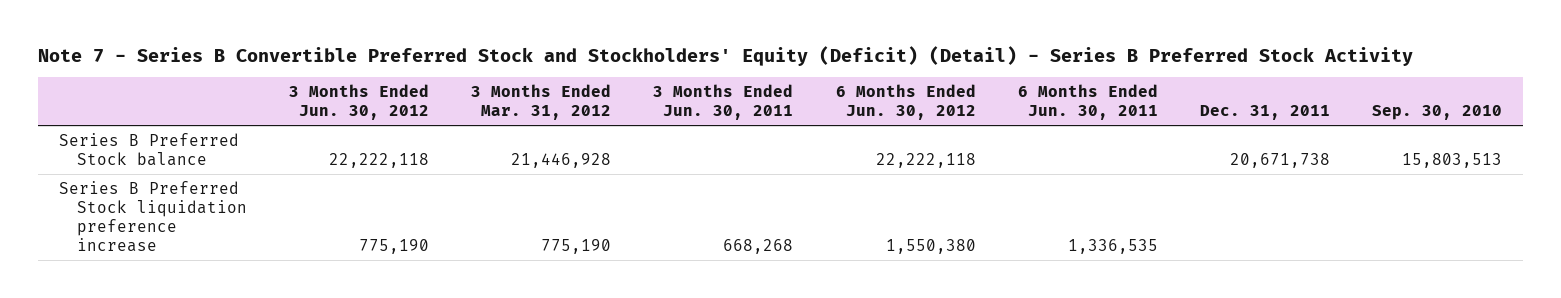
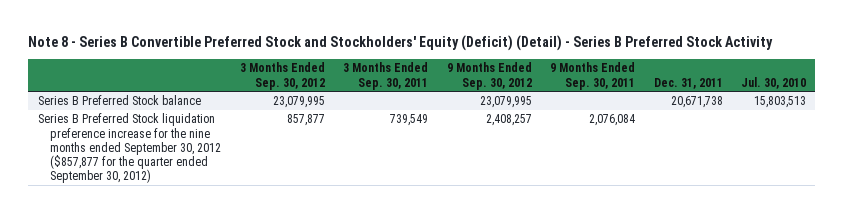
- Note 7 - Series B Convertible Preferred Stock and Stockholders' Equity (Deficit) (Detail) - Series B Preferred Stock Activity
+ Note 8 - Series B Convertible Preferred Stock and Stockholders' Equity (Deficit) (Detail) - Series B Preferred Stock Activity
- | 3 Months Ended Jun. 30, 2012 | 3 Months Ended Mar. 31, 2012 | 3 Months Ended Jun. 30, 2011 | 6 Months Ended Jun. 30, 2012 | 6 Months Ended Jun. 30, 2011 | Dec. 31, 2011 | Sep. 30, 2010
+ | 3 Months Ended Sep. 30, 2012 | 3 Months Ended Sep. 30, 2011 | 9 Months Ended Sep. 30, 2012 | 9 Months Ended Sep. 30, 2011 | Dec. 31, 2011 | Jul. 30, 2010
- Series B Preferred Stock liquidation preference increase | 775,190 | 775,190 | 668,268 | 1,550,380 | 1,336,535 | |
+ Series B Preferred Stock liquidation preference increase for the nine months ended September 30, 2012 ($857,877 for the quarter ended September 30, 2012) | 857,877 | 739,549 | 2,408,257 | 2,076,084 | |

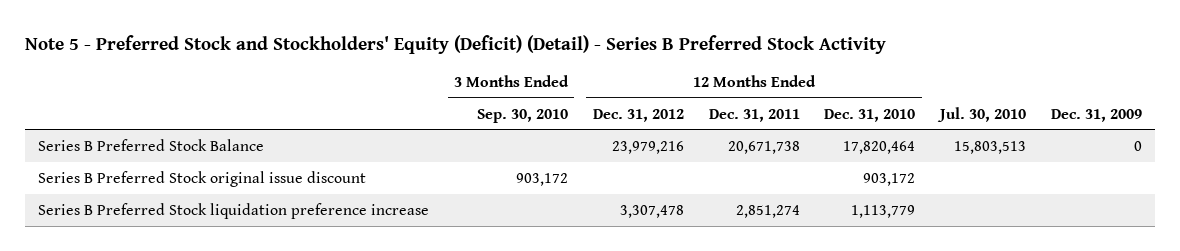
- Note 8 - Series B Convertible Preferred Stock and Stockholders' Equity (Deficit) (Detail) - Series B Preferred Stock Activity
+ Note 5 - Preferred Stock and Stockholders' Equity (Deficit) (Detail) - Series B Preferred Stock Activity
- | 3 Months Ended Sep. 30, 2012 | 3 Months Ended Sep. 30, 2011 | 9 Months Ended Sep. 30, 2012 | 9 Months Ended Sep. 30, 2011 | Dec. 31, 2011 | Jul. 30, 2010
+ | 3 Months Ended Sep. 30, 2010 | 12 Months Ended Dec. 31, 2012 | 12 Months Ended Dec. 31, 2011 | 12 Months Ended Dec. 31, 2010 | Jul. 30, 2010 | Dec. 31, 2009
- Series B Preferred Stock balance | 23,079,995 | | 23,079,995 | | 20,671,738 | 15,803,513
- Series B Preferred Stock liquidation preference increase for the nine months ended September 30, 2012 ($857,877 for the quarter ended September 30, 2012) | 857,877 | 739,549 | 2,408,257 | 2,076,084 | |
+ Series B Preferred Stock Balance | | 23,979,216 | 20,671,738 | 17,820,464 | 15,803,513 | 0
+ Series B Preferred Stock original issue discount | 903,172 | | | 903,172 | |
+ Series B Preferred Stock liquidation preference increase | | 3,307,478 | 2,851,274 | 1,113,779 | |

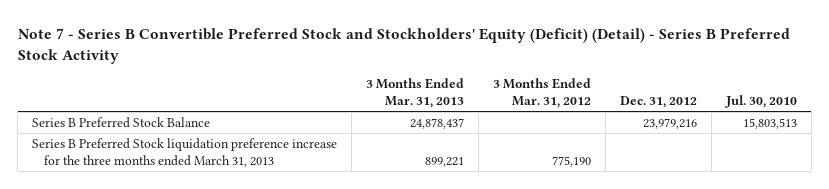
- Note 5 - Preferred Stock and Stockholders' Equity (Deficit) (Detail) - Series B Preferred Stock Activity
+ Note 7 - Series B Convertible Preferred Stock and Stockholders' Equity (Deficit) (Detail) - Series B Preferred Stock Activity
- | 3 Months Ended Sep. 30, 2010 | 12 Months Ended Dec. 31, 2012 | 12 Months Ended Dec. 31, 2011 | 12 Months Ended Dec. 31, 2010 | Jul. 30, 2010 | Dec. 31, 2009
+ | 3 Months Ended Mar. 31, 2013 | 3 Months Ended Mar. 31, 2012 | Dec. 31, 2012 | Jul. 30, 2010
- Series B Preferred Stock original issue discount | 903,172 | | | 903,172 | |
- Series B Preferred Stock liquidation preference increase | | 3,307,478 | 2,851,274 | 1,113,779 | |
+ Series B Preferred Stock liquidation preference increase for the three months ended March 31, 2013 | 899,221 | 775,190 | |

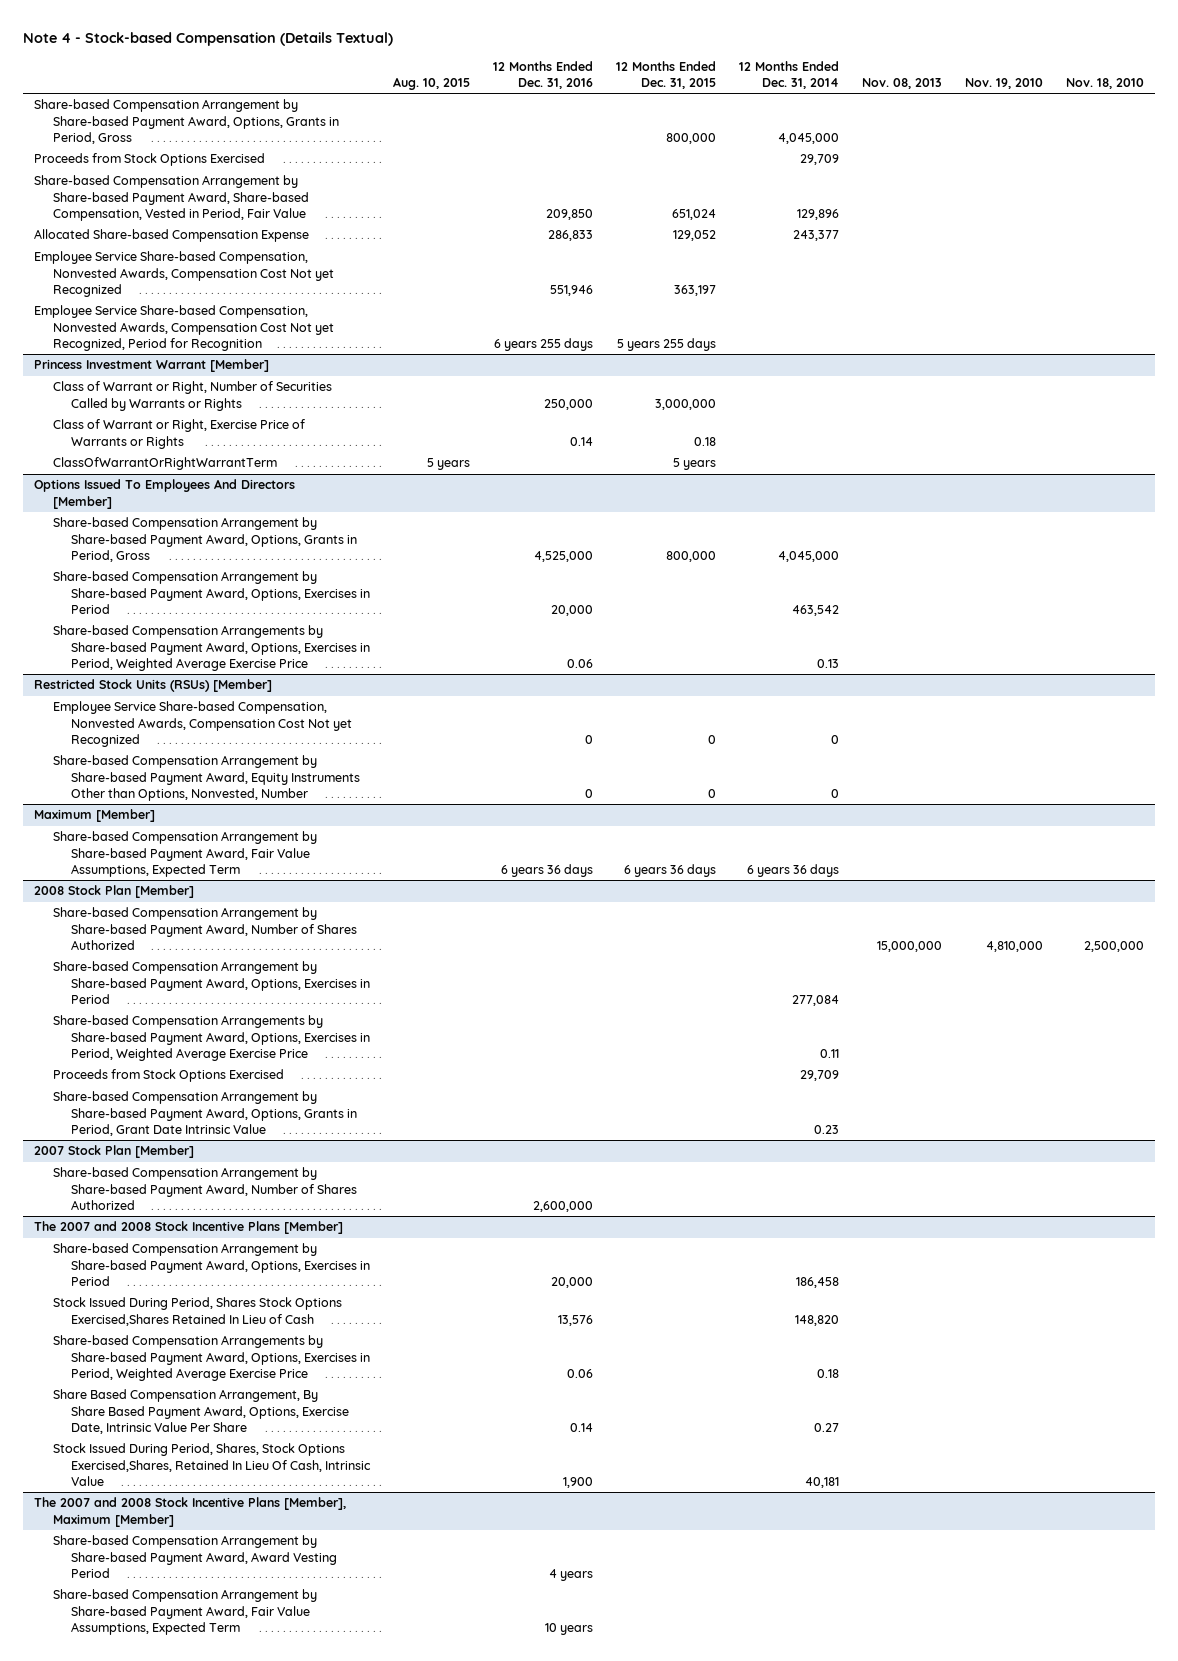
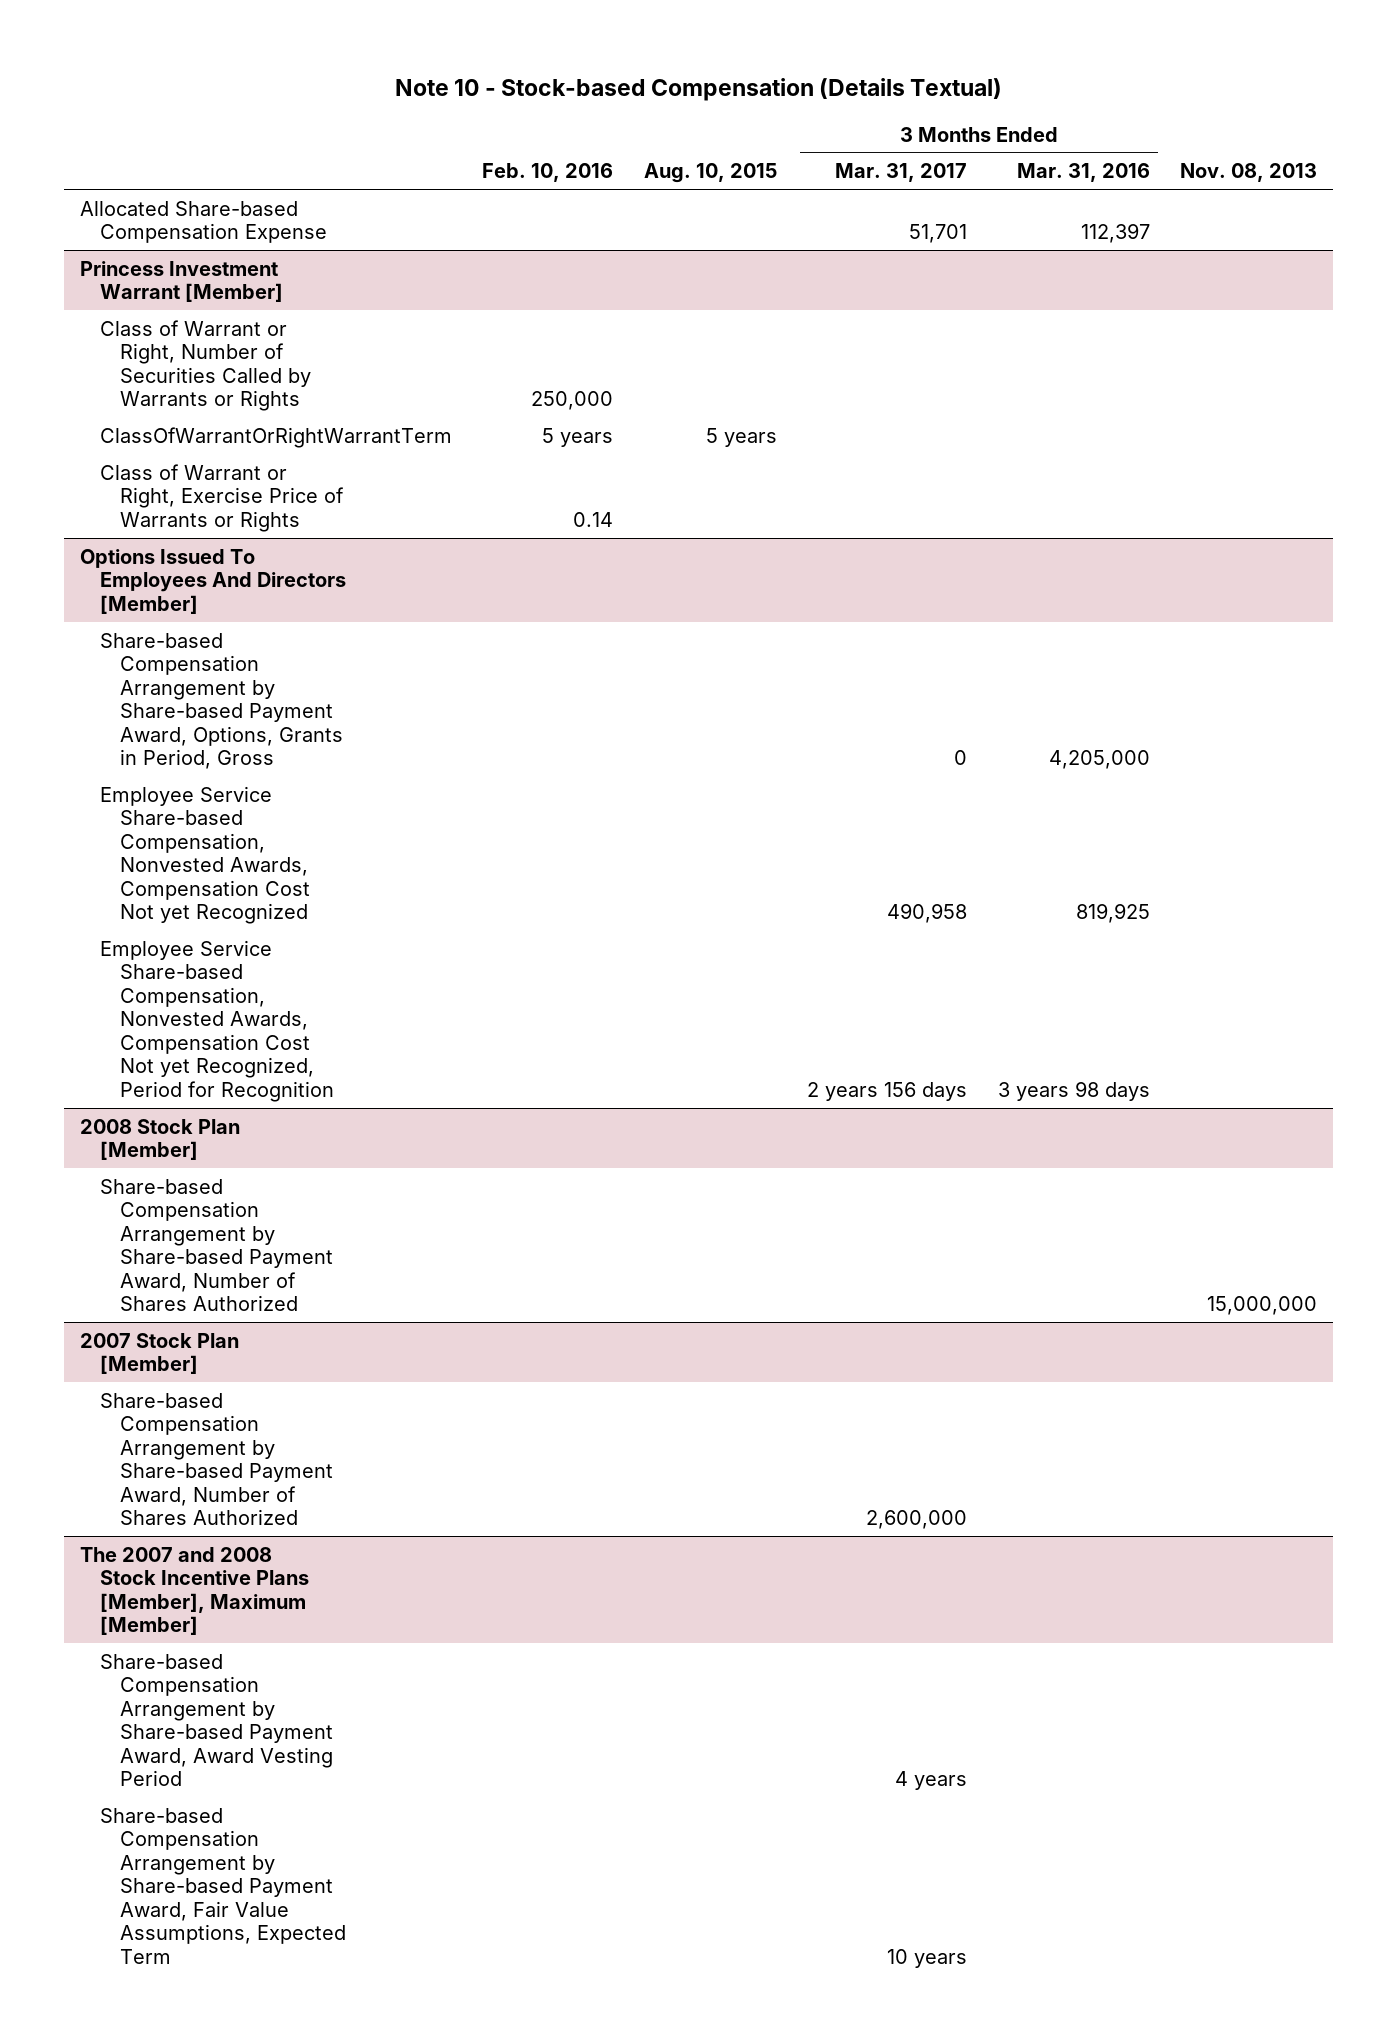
- Note 4 - Stock-based Compensation (Details Textual)
+ Note 10 - Stock-based Compensation (Details Textual)
- | Aug. 10, 2015 | 12 Months Ended Dec. 31, 2016 | 12 Months Ended Dec. 31, 2015 | 12 Months Ended Dec. 31, 2014 | Nov. 08, 2013 | Nov. 19, 2010 | Nov. 18, 2010
+ | Feb. 10, 2016 | Aug. 10, 2015 | 3 Months Ended Mar. 31, 2017 | 3 Months Ended Mar. 31, 2016 | Nov. 08, 2013
- Share-based Compensation Arrangement by Share-based Payment Award, Options, Grants in Period, Gross | | | 800,000 | 4,045,000 | | |
- Proceeds from Stock Options Exercised | | | | 29,709 | | |
- Share-based Compensation Arrangement by Share-based Payment Award, Share-based Compensation, Vested in Period, Fair Value | | 209,850 | 651,024 | 129,896 | | |
- Employee Service Share-based Compensation, Nonvested Awards, Compensation Cost Not yet Recognized | | 551,946 | 363,197 | | | |
- Employee Service Share-based Compensation, Nonvested Awards, Compensation Cost Not yet Recognized, Period for Recognition | | 6 years 255 days | 5 years 255 days | | | |
@ Princess Investment Warrant [Member]
moved down: Class of Warrant or Right, Exercise Price of Warrants or Rights | 0.14 | | | |
@ Options Issued To Employees And Directors [Member]
- Share-based Compensation Arrangement by Share-based Payment Award, Options, Exercises in Period | | 20,000 | | 463,542 | | |
- Share-based Compensation Arrangements by Share-based Payment Award, Options, Exercises in Period, Weighted Average Exercise Price | | 0.06 | | 0.13 | | |
- Restricted Stock Units (RSUs) [Member]
- Employee Service Share-based Compensation, Nonvested Awards, Compensation Cost Not yet Recognized | | 0 | 0 | 0 | | |
- Share-based Compensation Arrangement by Share-based Payment Award, Equity Instruments Other than Options, Nonvested, Number | | 0 | 0 | 0 | | |
- Maximum [Member]
- Share-based Compensation Arrangement by Share-based Payment Award, Fair Value Assumptions, Expected Term | | 6 years 36 days | 6 years 36 days | 6 years 36 days | | |
@ Options Issued To Employees And Directors [Member]
+ Employee Service Share-based Compensation, Nonvested Awards, Compensation Cost Not yet Recognized | | | 490,958 | 819,925 |
+ Employee Service Share-based Compensation, Nonvested Awards, Compensation Cost Not yet Recognized, Period for Recognition | | | 2 years 156 days | 3 years 98 days |
@ 2008 Stock Plan [Member]
- Share-based Compensation Arrangement by Share-based Payment Award, Options, Exercises in Period | | | | 277,084 | | |
- Share-based Compensation Arrangements by Share-based Payment Award, Options, Exercises in Period, Weighted Average Exercise Price | | | | 0.11 | | |
- Proceeds from Stock Options Exercised | | | | 29,709 | | |
- Share-based Compensation Arrangement by Share-based Payment Award, Options, Grants in Period, Grant Date Intrinsic Value | | | | 0.23 | | |
- The 2007 and 2008 Stock Incentive Plans [Member]
- Share-based Compensation Arrangement by Share-based Payment Award, Options, Exercises in Period | | 20,000 | | 186,458 | | |
- Stock Issued During Period, Shares Stock Options Exercised,Shares Retained In Lieu of Cash | | 13,576 | | 148,820 | | |
- Share-based Compensation Arrangements by Share-based Payment Award, Options, Exercises in Period, Weighted Average Exercise Price | | 0.06 | | 0.18 | | |
- Share Based Compensation Arrangement, By Share Based Payment Award, Options, Exercise Date, Intrinsic Value Per Share | | 0.14 | | 0.27 | | |
- Stock Issued During Period, Shares, Stock Options Exercised,Shares, Retained In Lieu Of Cash, Intrinsic Value | | 1,900 | | 40,181 | | |

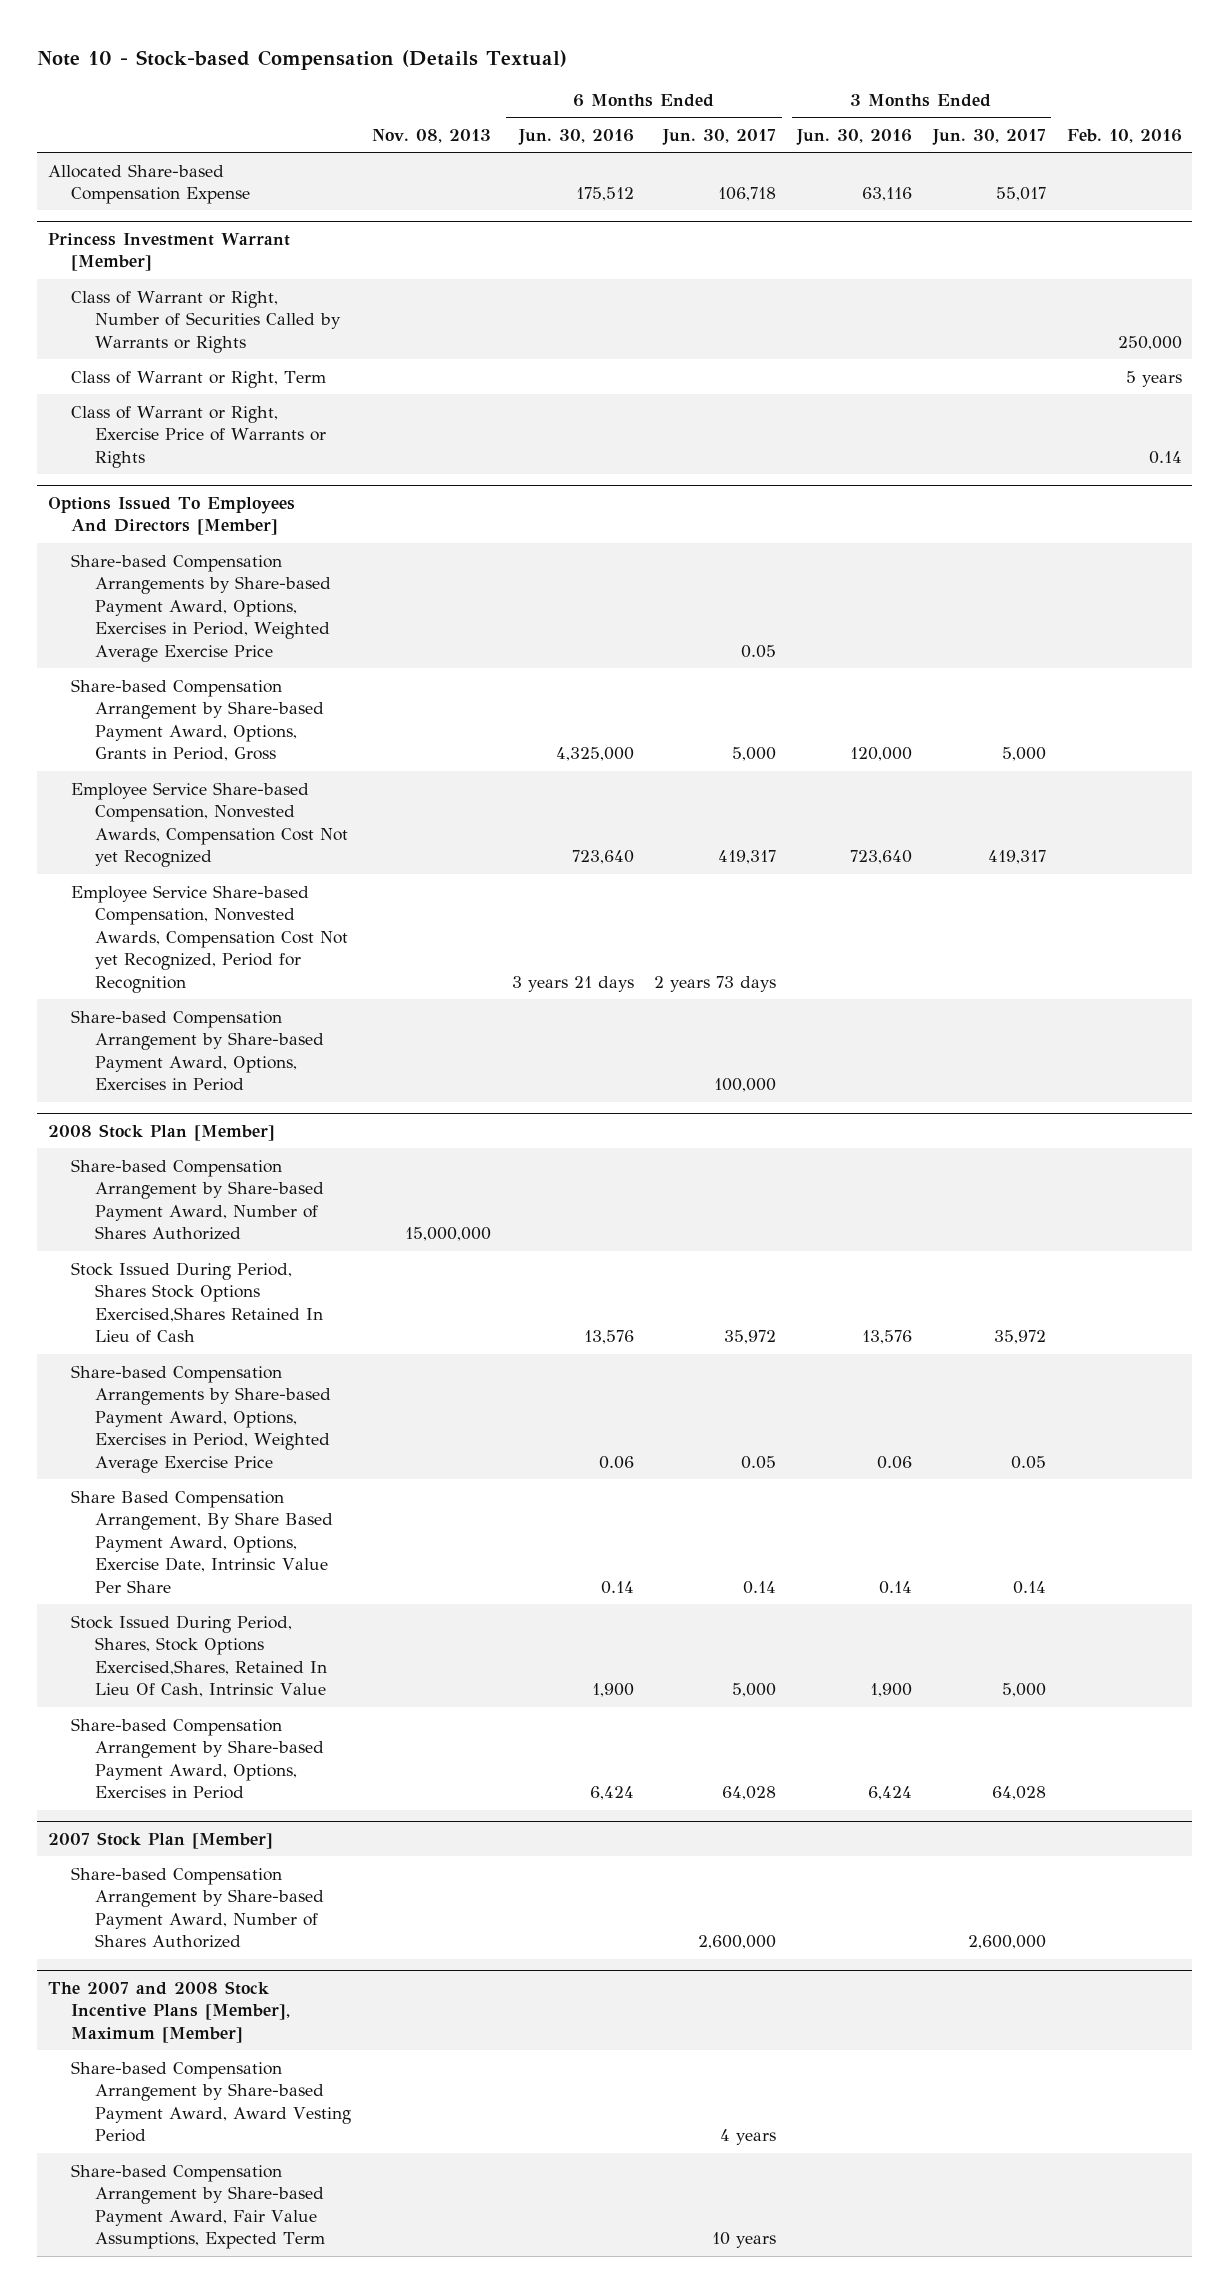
- | Feb. 10, 2016 | Aug. 10, 2015 | 3 Months Ended Mar. 31, 2017 | 3 Months Ended Mar. 31, 2016 | Nov. 08, 2013
+ | Nov. 08, 2013 | 6 Months Ended Jun. 30, 2016 | 6 Months Ended Jun. 30, 2017 | 3 Months Ended Jun. 30, 2016 | 3 Months Ended Jun. 30, 2017 | Feb. 10, 2016
@ Princess Investment Warrant [Member]
- ClassOfWarrantOrRightWarrantTerm | 5 years | 5 years | | |
+ Class of Warrant or Right, Term | | | | | | 5 years
@ Options Issued To Employees And Directors [Member]
+ Share-based Compensation Arrangements by Share-based Payment Award, Options, Exercises in Period, Weighted Average Exercise Price | | | 0.05 | | |
+ Share-based Compensation Arrangement by Share-based Payment Award, Options, Exercises in Period | | | 100,000 | | |
@ 2008 Stock Plan [Member]
+ Stock Issued During Period, Shares Stock Options Exercised,Shares Retained In Lieu of Cash | | 13,576 | 35,972 | 13,576 | 35,972 |
+ Share-based Compensation Arrangements by Share-based Payment Award, Options, Exercises in Period, Weighted Average Exercise Price | | 0.06 | 0.05 | 0.06 | 0.05 |
+ Share Based Compensation Arrangement, By Share Based Payment Award, Options, Exercise Date, Intrinsic Value Per Share | | 0.14 | 0.14 | 0.14 | 0.14 |
+ Stock Issued During Period, Shares, Stock Options Exercised,Shares, Retained In Lieu Of Cash, Intrinsic Value | | 1,900 | 5,000 | 1,900 | 5,000 |
+ Share-based Compensation Arrangement by Share-based Payment Award, Options, Exercises in Period | | 6,424 | 64,028 | 6,424 | 64,028 |

